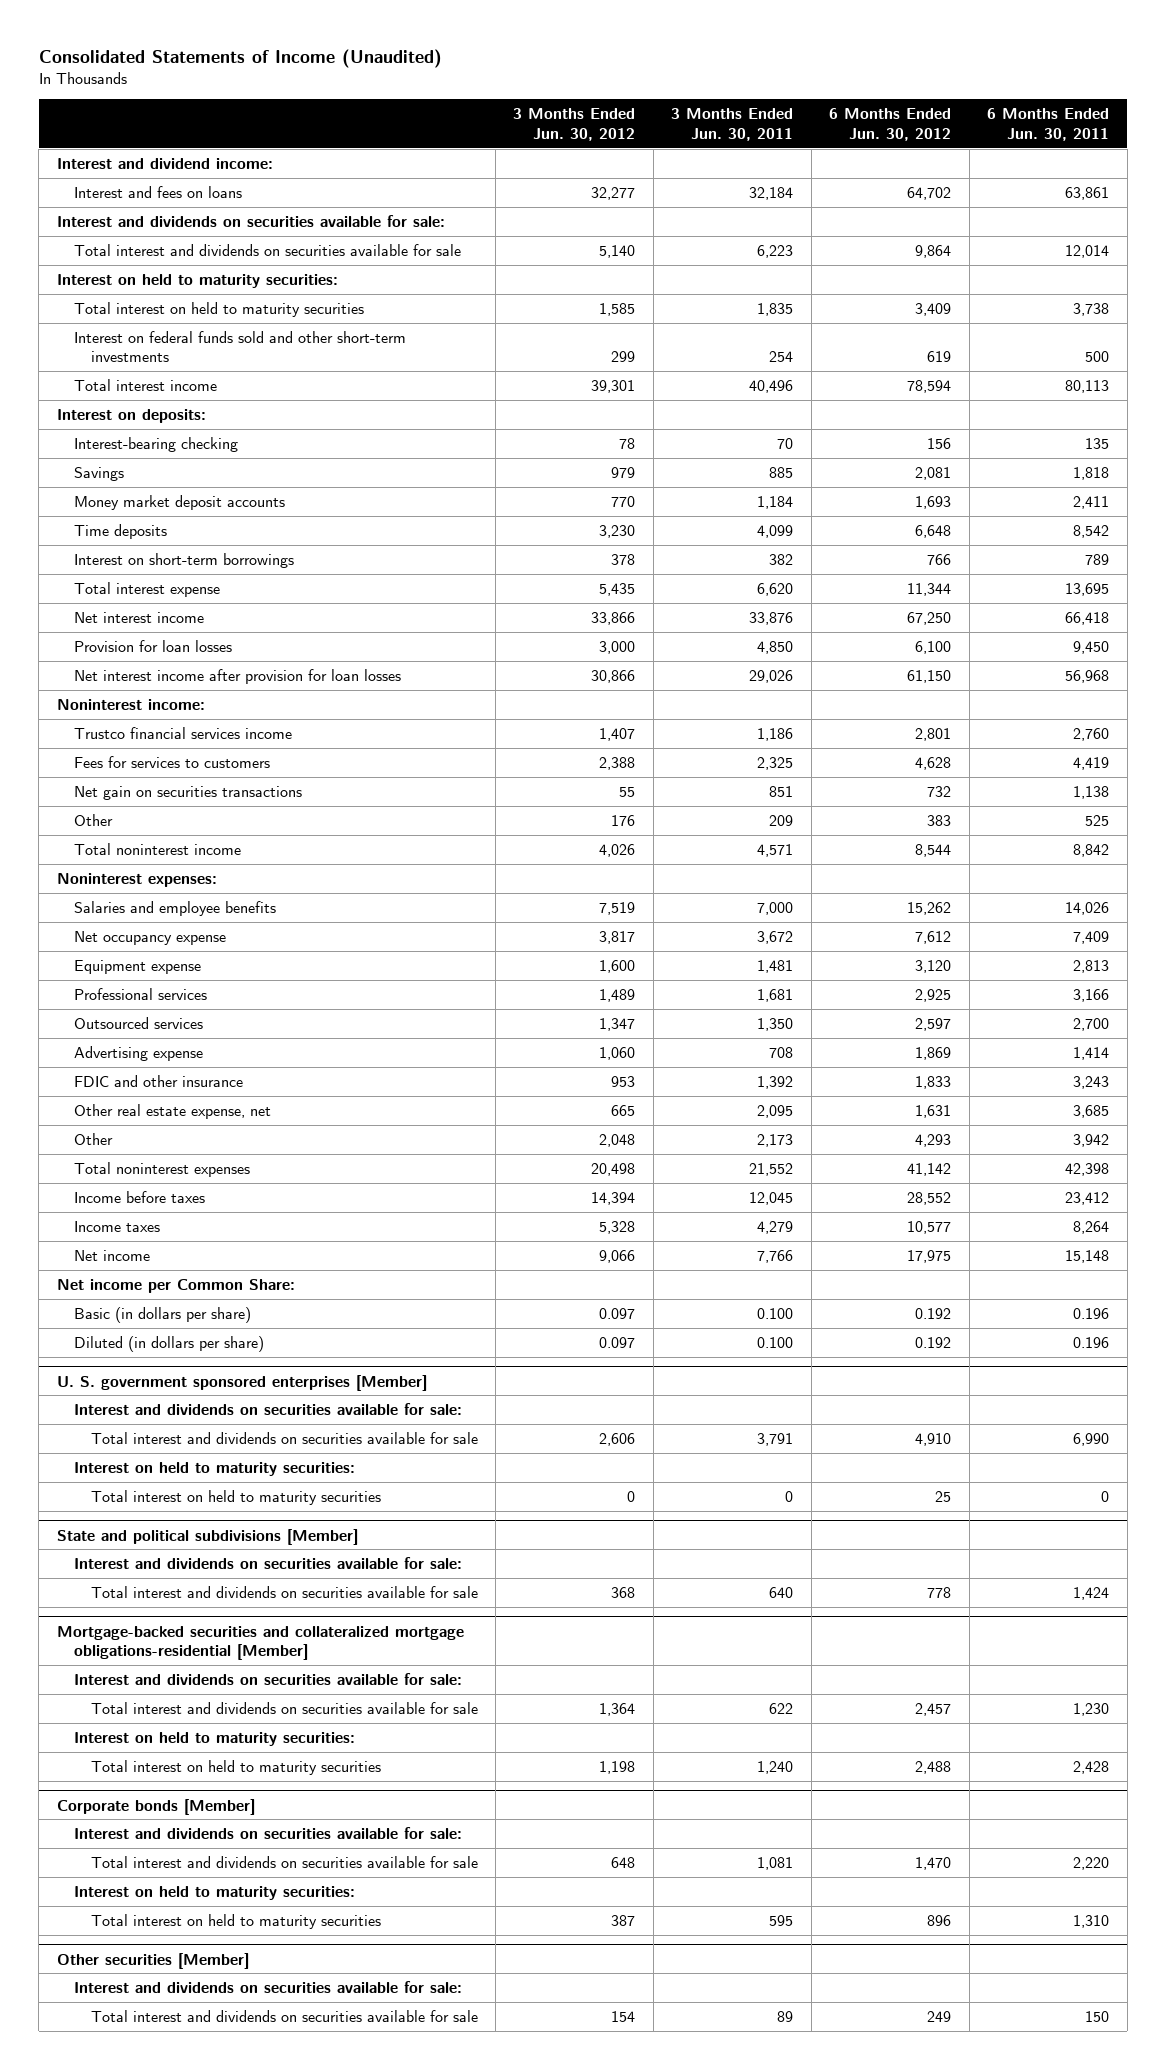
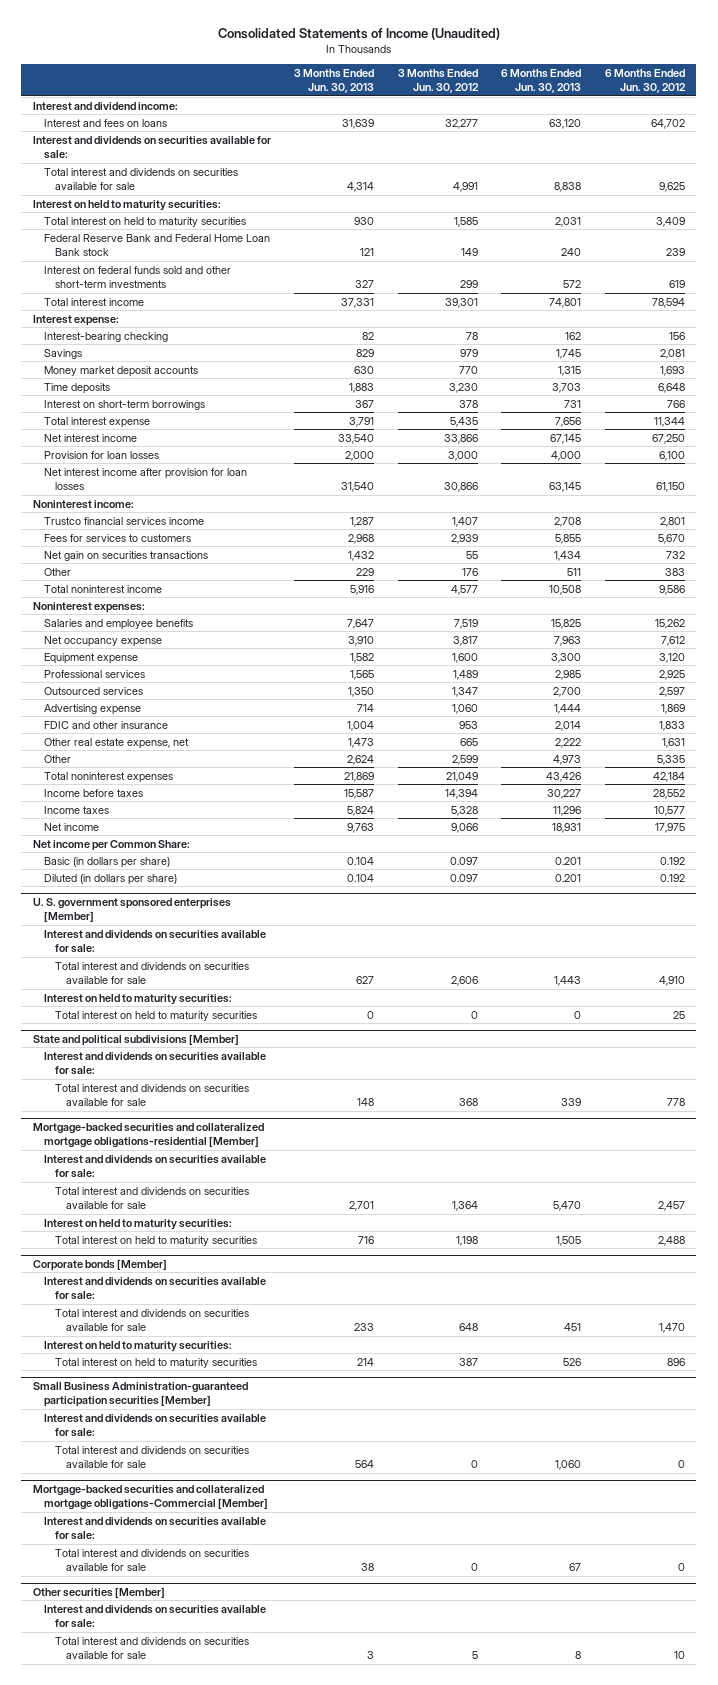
- | 3 Months Ended Jun. 30, 2012 | 3 Months Ended Jun. 30, 2011 | 6 Months Ended Jun. 30, 2012 | 6 Months Ended Jun. 30, 2011
+ | 3 Months Ended Jun. 30, 2013 | 3 Months Ended Jun. 30, 2012 | 6 Months Ended Jun. 30, 2013 | 6 Months Ended Jun. 30, 2012
- Total interest and dividends on securities available for sale | 5,140 | 6,223 | 9,864 | 12,014
+ Total interest and dividends on securities available for sale | 4,314 | 4,991 | 8,838 | 9,625
+ Federal Reserve Bank and Federal Home Loan Bank stock | 121 | 149 | 240 | 239
- Interest on deposits:
+ Interest expense:
- Fees for services to customers | 2,388 | 2,325 | 4,628 | 4,419
+ Fees for services to customers | 2,968 | 2,939 | 5,855 | 5,670
- Total noninterest income | 4,026 | 4,571 | 8,544 | 8,842
+ Total noninterest income | 5,916 | 4,577 | 10,508 | 9,586
- Other | 2,048 | 2,173 | 4,293 | 3,942
- Total noninterest expenses | 20,498 | 21,552 | 41,142 | 42,398
+ Other | 2,624 | 2,599 | 4,973 | 5,335
+ Total noninterest expenses | 21,869 | 21,049 | 43,426 | 42,184
+ Small Business Administration-guaranteed participation securities [Member]
+ Interest and dividends on securities available for sale:
+ Total interest and dividends on securities available for sale | 564 | 0 | 1,060 | 0
+ Mortgage-backed securities and collateralized mortgage obligations-Commercial [Member]
+ Interest and dividends on securities available for sale:
+ Total interest and dividends on securities available for sale | 38 | 0 | 67 | 0
@ Other securities [Member]
- Total interest and dividends on securities available for sale | 154 | 89 | 249 | 150
+ Total interest and dividends on securities available for sale | 3 | 5 | 8 | 10

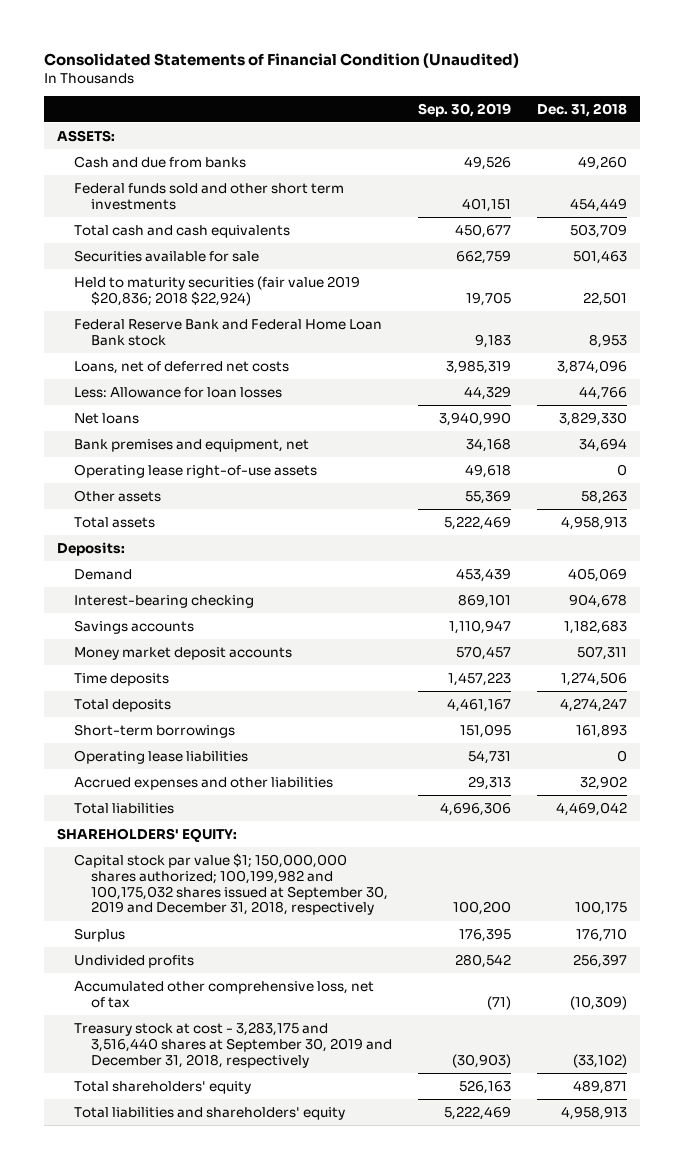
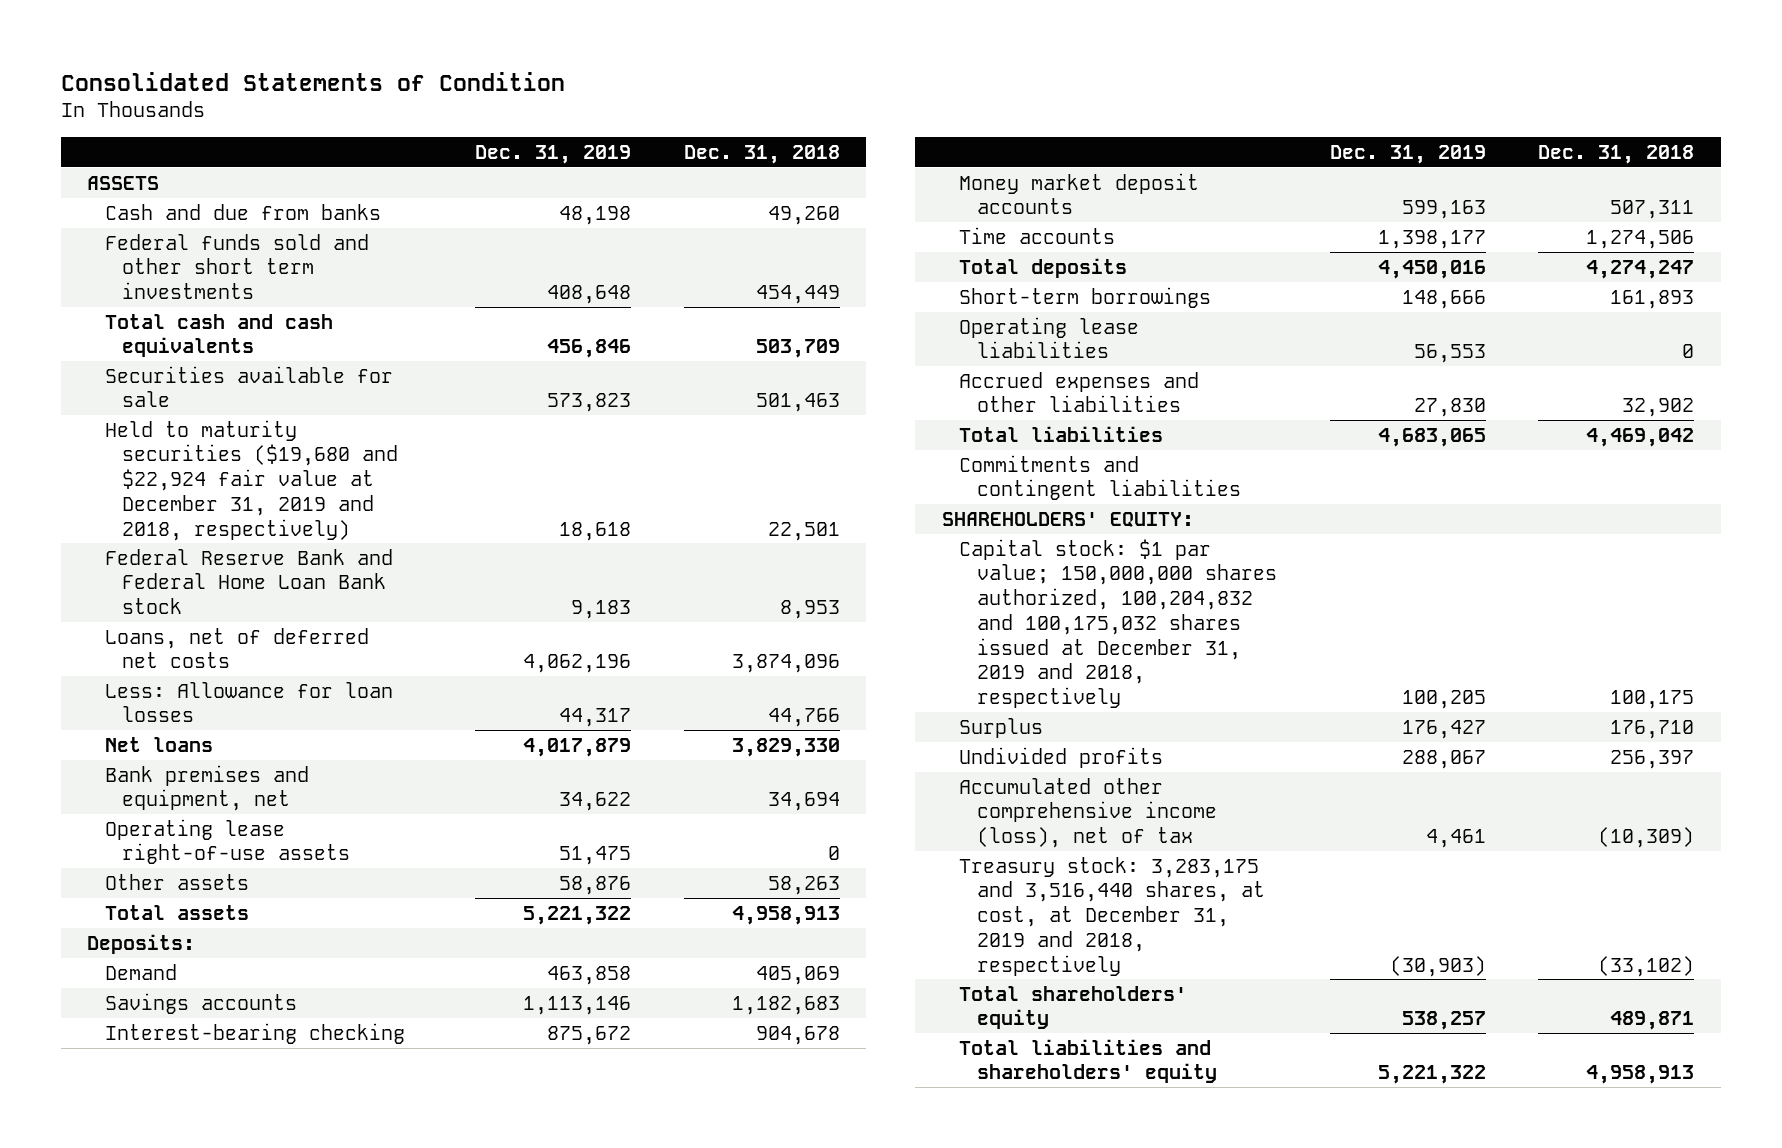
- Consolidated Statements of Financial Condition (Unaudited)
+ Consolidated Statements of Condition
- | Sep. 30, 2019 | Dec. 31, 2018
+ | Dec. 31, 2019 | Dec. 31, 2018
- ASSETS:
+ ASSETS
- Held to maturity securities (fair value 2019 $20,836; 2018 $22,924) | 19,705 | 22,501
+ Held to maturity securities ($19,680 and $22,924 fair value at December 31, 2019 and 2018, respectively) | 18,618 | 22,501
moved down: Interest-bearing checking | 875,672 | 904,678
- Time deposits | 1,457,223 | 1,274,506
+ Time accounts | 1,398,177 | 1,274,506
+ Commitments and contingent liabilities
- Capital stock par value $1; 150,000,000 shares authorized; 100,199,982 and 100,175,032 shares issued at September 30, 2019 and December 31, 2018, respectively | 100,200 | 100,175
+ Capital stock: $1 par value; 150,000,000 shares authorized, 100,204,832 and 100,175,032 shares issued at December 31, 2019 and 2018, respectively | 100,205 | 100,175
- Accumulated other comprehensive loss, net of tax | (71) | (10,309)
- Treasury stock at cost - 3,283,175 and 3,516,440 shares at September 30, 2019 and December 31, 2018, respectively | (30,903) | (33,102)
+ Accumulated other comprehensive income (loss), net of tax | 4,461 | (10,309)
+ Treasury stock: 3,283,175 and 3,516,440 shares, at cost, at December 31, 2019 and 2018, respectively | (30,903) | (33,102)

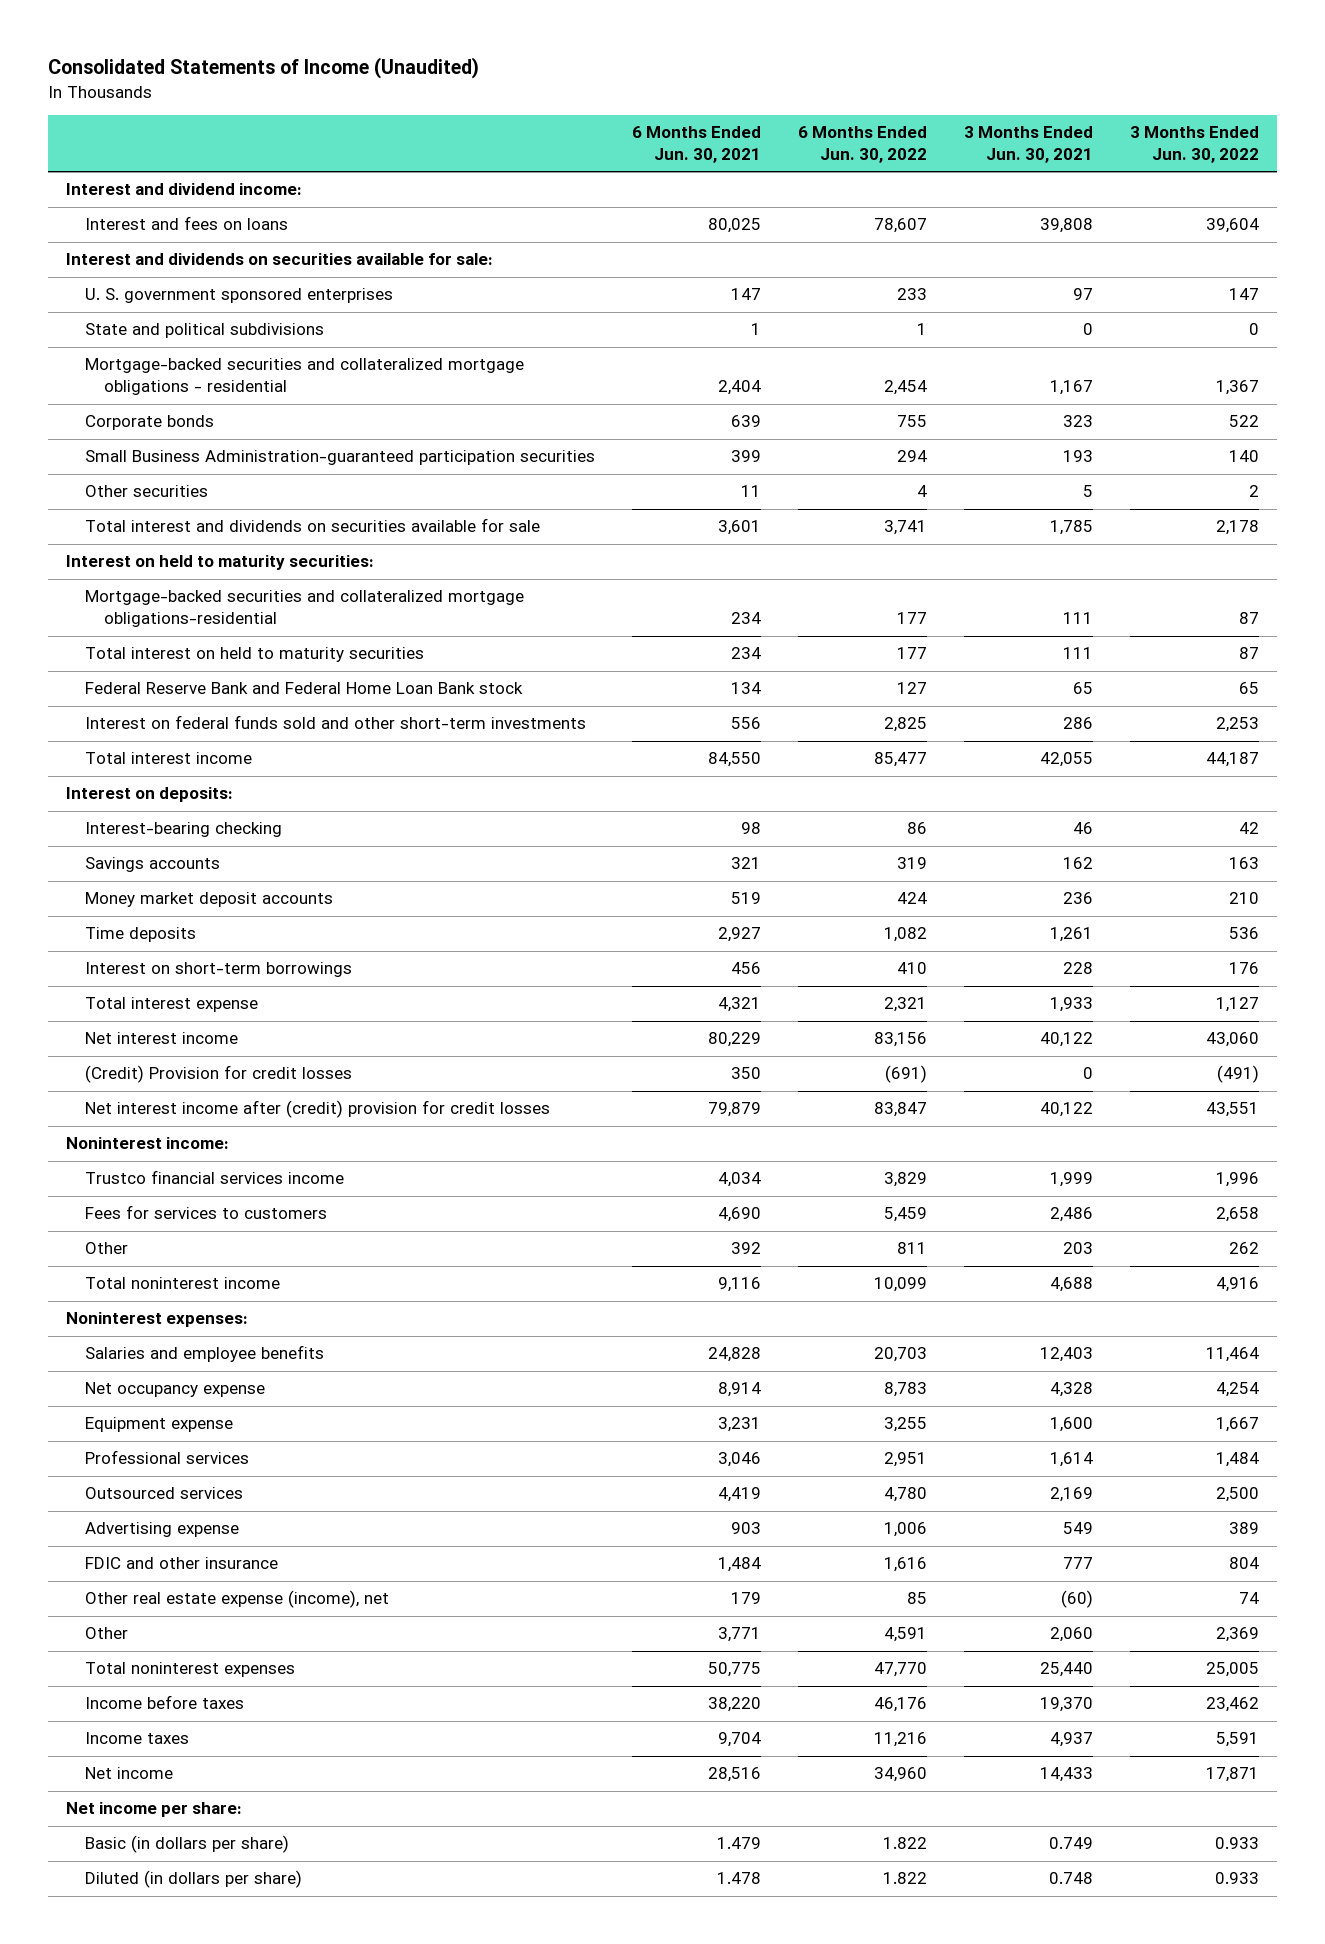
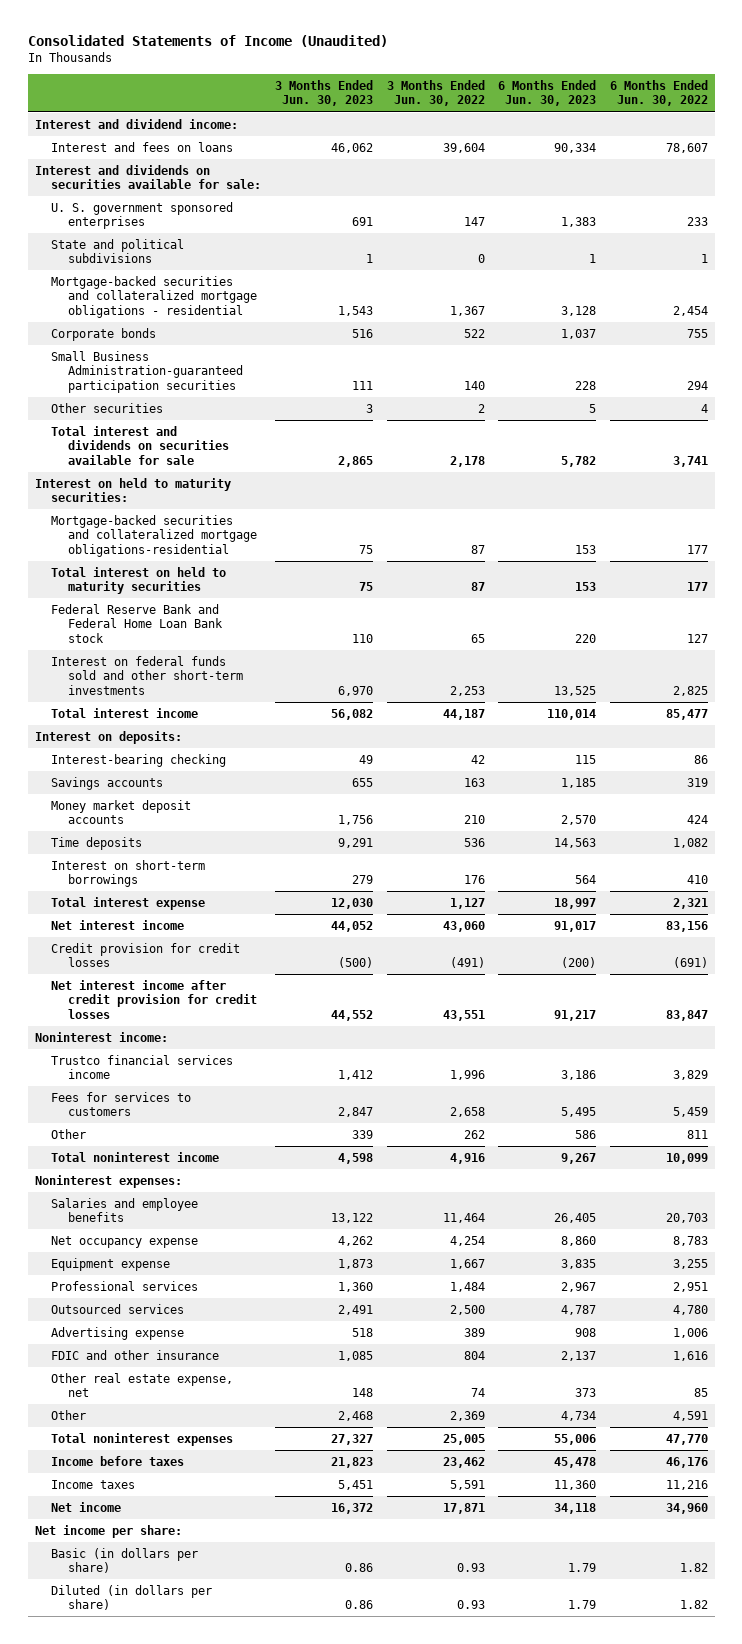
- | 6 Months Ended Jun. 30, 2021 | 6 Months Ended Jun. 30, 2022 | 3 Months Ended Jun. 30, 2021 | 3 Months Ended Jun. 30, 2022
+ | 3 Months Ended Jun. 30, 2023 | 3 Months Ended Jun. 30, 2022 | 6 Months Ended Jun. 30, 2023 | 6 Months Ended Jun. 30, 2022
- (Credit) Provision for credit losses | 350 | (691) | 0 | (491)
- Net interest income after (credit) provision for credit losses | 79,879 | 83,847 | 40,122 | 43,551
+ Credit provision for credit losses | (500) | (491) | (200) | (691)
+ Net interest income after credit provision for credit losses | 44,552 | 43,551 | 91,217 | 83,847
- Other real estate expense (income), net | 179 | 85 | (60) | 74
+ Other real estate expense, net | 148 | 74 | 373 | 85
- Basic (in dollars per share) | 1.479 | 1.822 | 0.749 | 0.933
- Diluted (in dollars per share) | 1.478 | 1.822 | 0.748 | 0.933
+ Basic (in dollars per share) | 0.86 | 0.93 | 1.79 | 1.82
+ Diluted (in dollars per share) | 0.86 | 0.93 | 1.79 | 1.82

